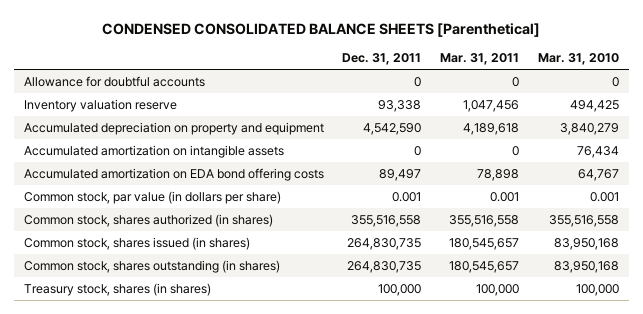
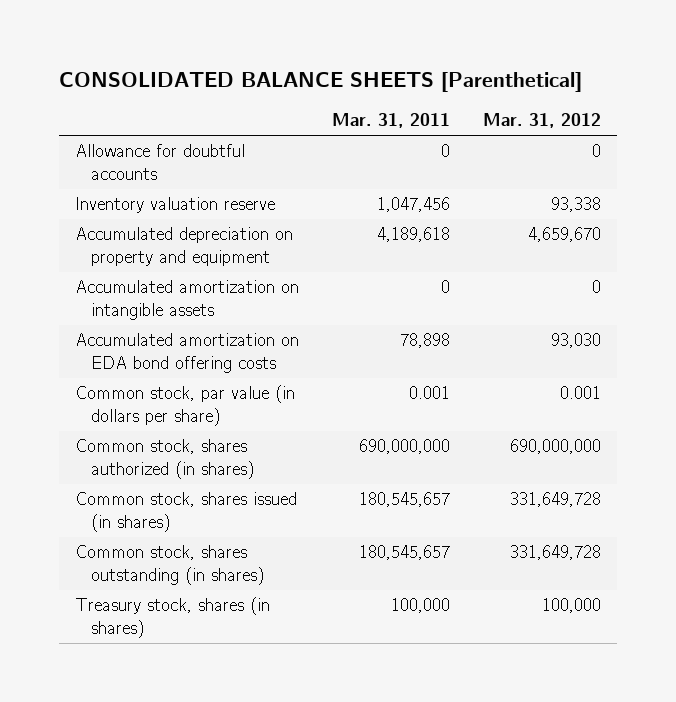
- CONDENSED CONSOLIDATED BALANCE SHEETS [Parenthetical]
+ CONSOLIDATED BALANCE SHEETS [Parenthetical]
- | Dec. 31, 2011 | Mar. 31, 2011 | Mar. 31, 2010
+ | Mar. 31, 2011 | Mar. 31, 2012
- Common stock, shares authorized (in shares) | 355,516,558 | 355,516,558 | 355,516,558
+ Common stock, shares authorized (in shares) | 690,000,000 | 690,000,000

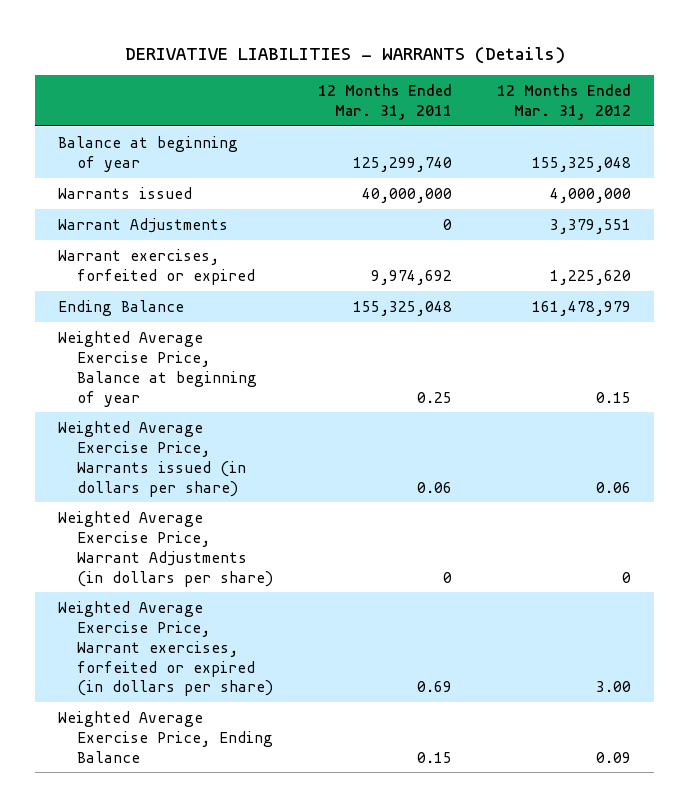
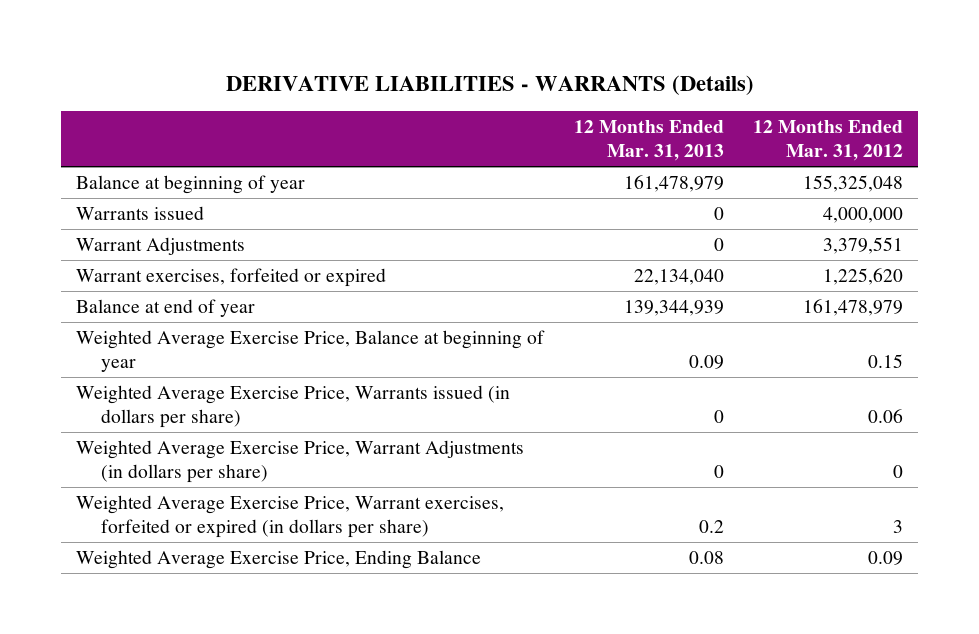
- | 12 Months Ended Mar. 31, 2011 | 12 Months Ended Mar. 31, 2012
+ | 12 Months Ended Mar. 31, 2013 | 12 Months Ended Mar. 31, 2012
- Ending Balance | 155,325,048 | 161,478,979
+ Balance at end of year | 139,344,939 | 161,478,979
- Weighted Average Exercise Price, Warrant exercises, forfeited or expired (in dollars per share) | 0.69 | 3.00
+ Weighted Average Exercise Price, Warrant exercises, forfeited or expired (in dollars per share) | 0.2 | 3

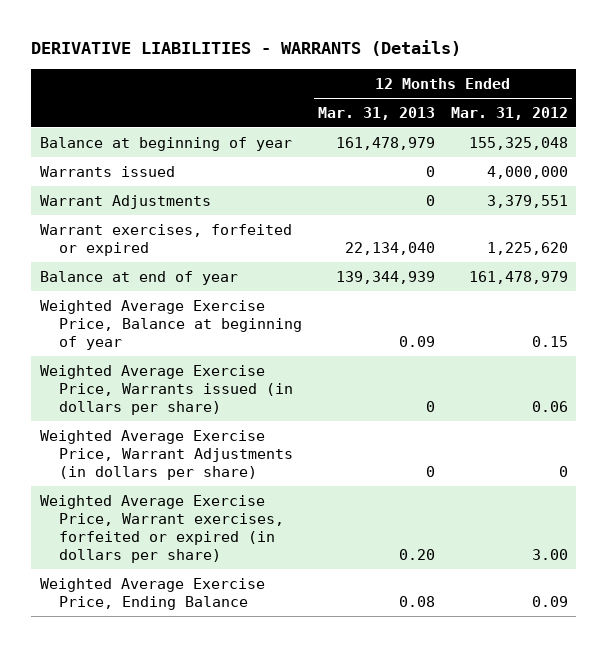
- Weighted Average Exercise Price, Warrant exercises, forfeited or expired (in dollars per share) | 0.2 | 3
+ Weighted Average Exercise Price, Warrant exercises, forfeited or expired (in dollars per share) | 0.20 | 3.00

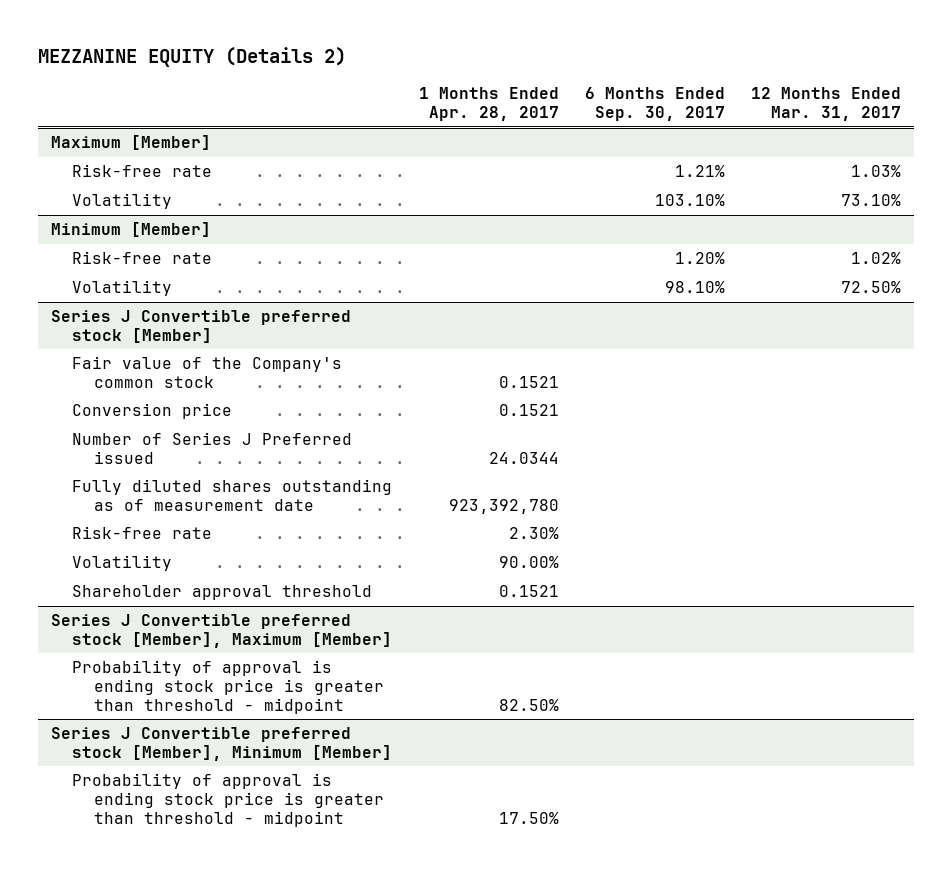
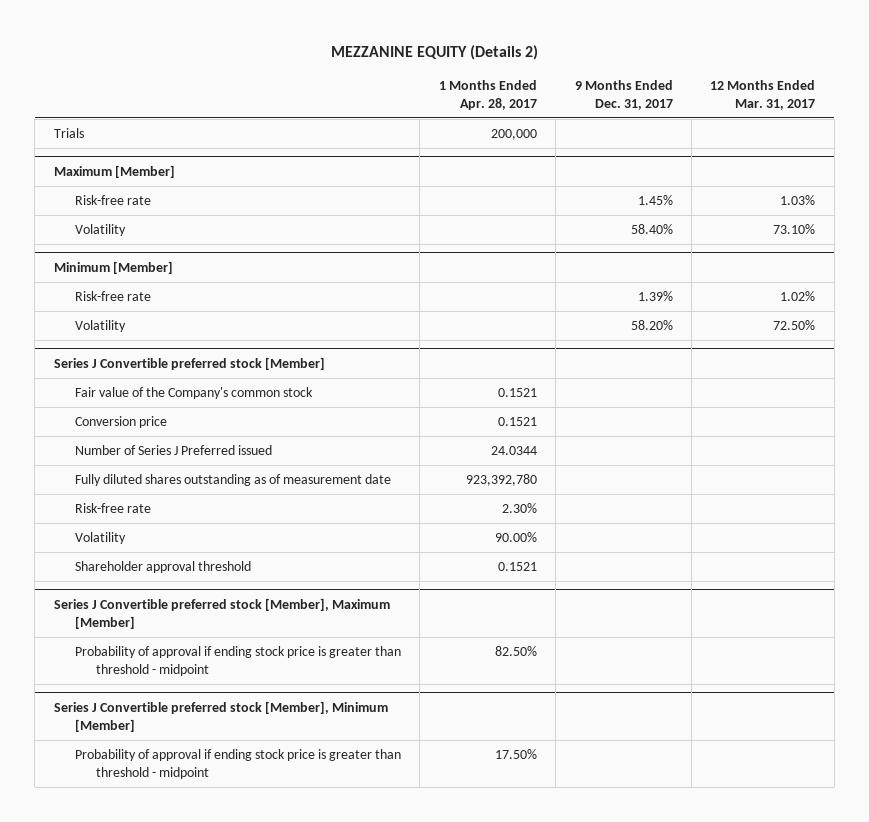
- | 1 Months Ended Apr. 28, 2017 | 6 Months Ended Sep. 30, 2017 | 12 Months Ended Mar. 31, 2017
+ | 1 Months Ended Apr. 28, 2017 | 9 Months Ended Dec. 31, 2017 | 12 Months Ended Mar. 31, 2017
+ Trials | 200,000 | |
@ Series J Convertible preferred stock [Member], Maximum [Member]
- Probability of approval is ending stock price is greater than threshold - midpoint | 82.50% | |
+ Probability of approval if ending stock price is greater than threshold - midpoint | 82.50% | |
@ Series J Convertible preferred stock [Member], Minimum [Member]
- Probability of approval is ending stock price is greater than threshold - midpoint | 17.50% | |
+ Probability of approval if ending stock price is greater than threshold - midpoint | 17.50% | |

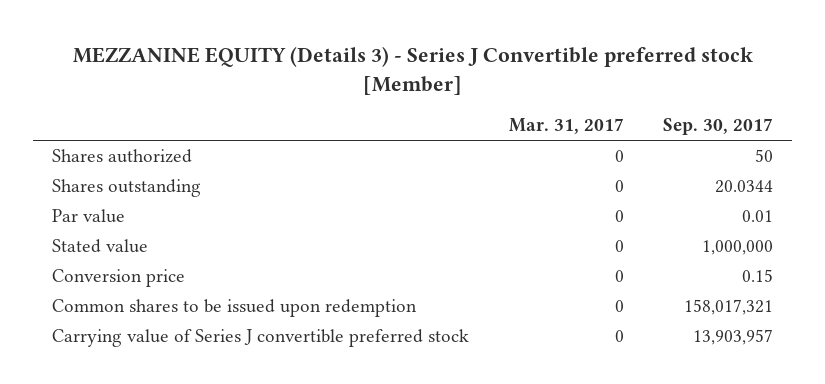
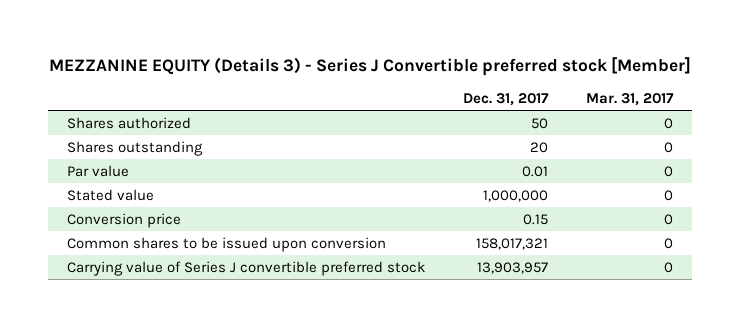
- | Mar. 31, 2017 | Sep. 30, 2017
+ | Dec. 31, 2017 | Mar. 31, 2017
- Common shares to be issued upon redemption | 0 | 158,017,321
+ Common shares to be issued upon conversion | 158,017,321 | 0

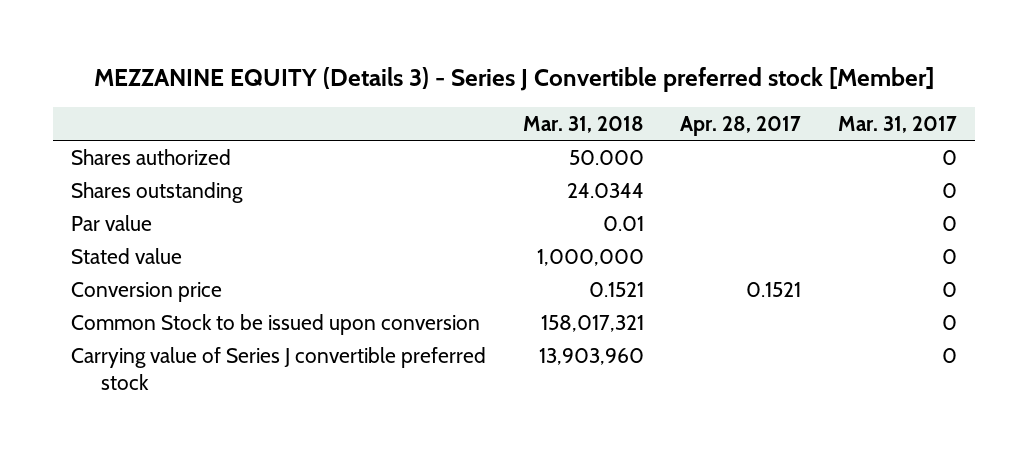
- | Dec. 31, 2017 | Mar. 31, 2017
+ | Mar. 31, 2018 | Apr. 28, 2017 | Mar. 31, 2017
- Common shares to be issued upon conversion | 158,017,321 | 0
+ Common Stock to be issued upon conversion | 158,017,321 | | 0

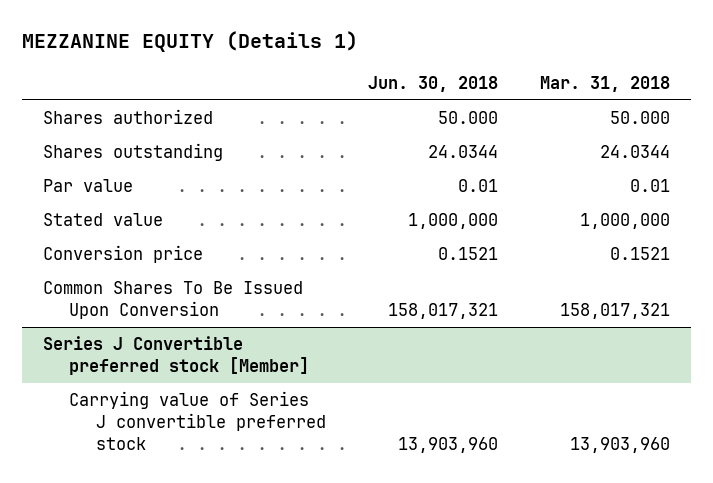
- MEZZANINE EQUITY (Details 3) - Series J Convertible preferred stock [Member]
+ MEZZANINE EQUITY (Details 1)
- | Mar. 31, 2018 | Apr. 28, 2017 | Mar. 31, 2017
+ | Jun. 30, 2018 | Mar. 31, 2018
- Common Stock to be issued upon conversion | 158,017,321 | | 0
+ Common Shares To Be Issued Upon Conversion | 158,017,321 | 158,017,321
+ Series J Convertible preferred stock [Member]

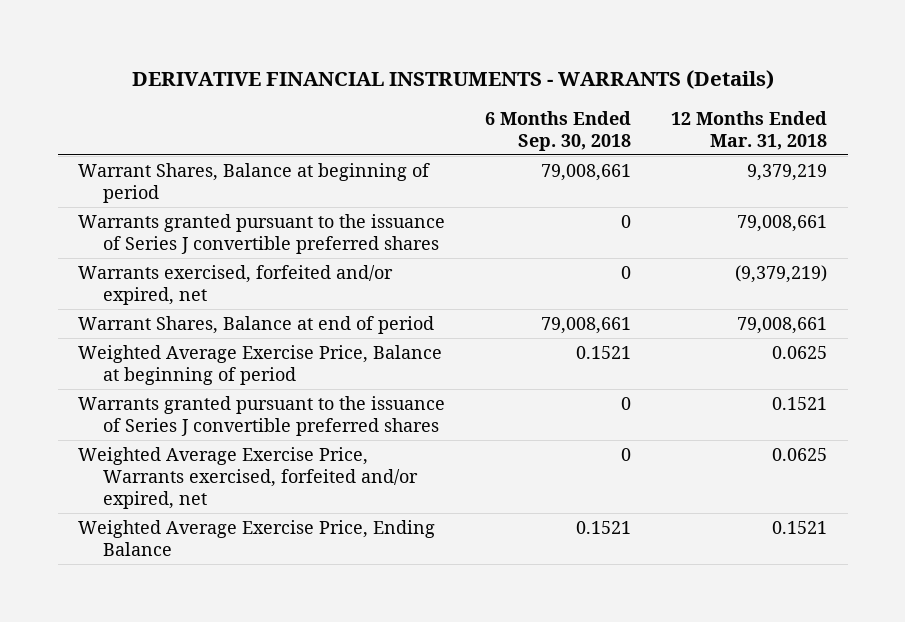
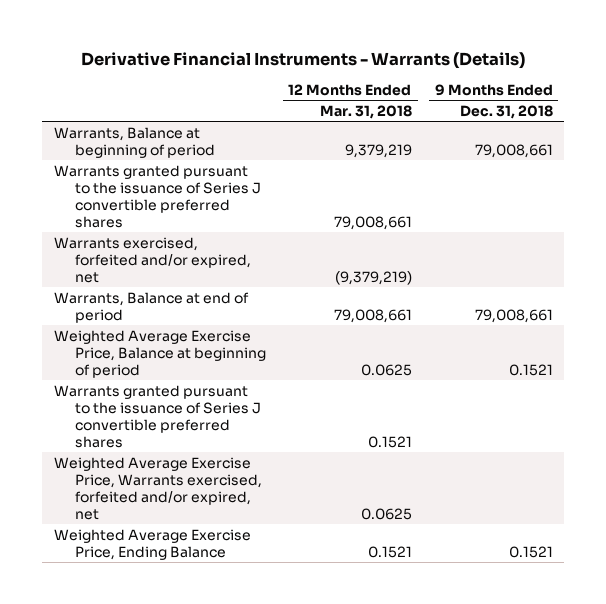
- DERIVATIVE FINANCIAL INSTRUMENTS - WARRANTS (Details)
+ Derivative Financial Instruments - Warrants (Details)
- | 6 Months Ended Sep. 30, 2018 | 12 Months Ended Mar. 31, 2018
+ | 12 Months Ended Mar. 31, 2018 | 9 Months Ended Dec. 31, 2018
- Warrant Shares, Balance at beginning of period | 79,008,661 | 9,379,219
+ Warrants, Balance at beginning of period | 9,379,219 | 79,008,661
- Warrant Shares, Balance at end of period | 79,008,661 | 79,008,661
+ Warrants, Balance at end of period | 79,008,661 | 79,008,661

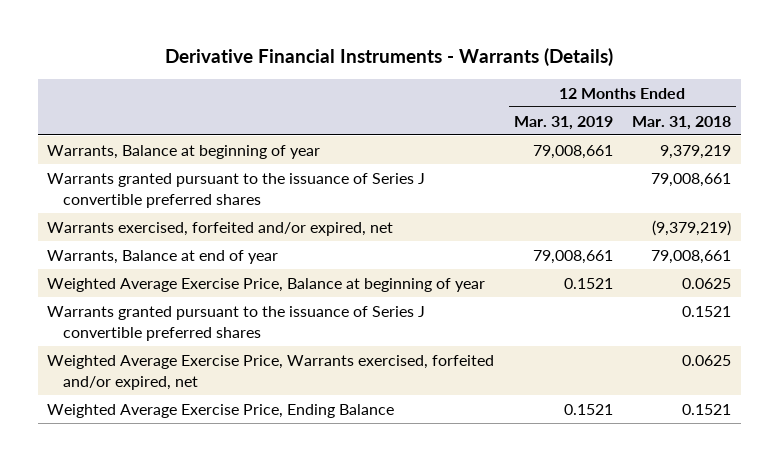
- | 12 Months Ended Mar. 31, 2018 | 9 Months Ended Dec. 31, 2018
+ | 12 Months Ended Mar. 31, 2019 | 12 Months Ended Mar. 31, 2018
- Warrants, Balance at beginning of period | 9,379,219 | 79,008,661
+ Warrants, Balance at beginning of year | 79,008,661 | 9,379,219
- Warrants, Balance at end of period | 79,008,661 | 79,008,661
- Weighted Average Exercise Price, Balance at beginning of period | 0.0625 | 0.1521
+ Warrants, Balance at end of year | 79,008,661 | 79,008,661
+ Weighted Average Exercise Price, Balance at beginning of year | 0.1521 | 0.0625

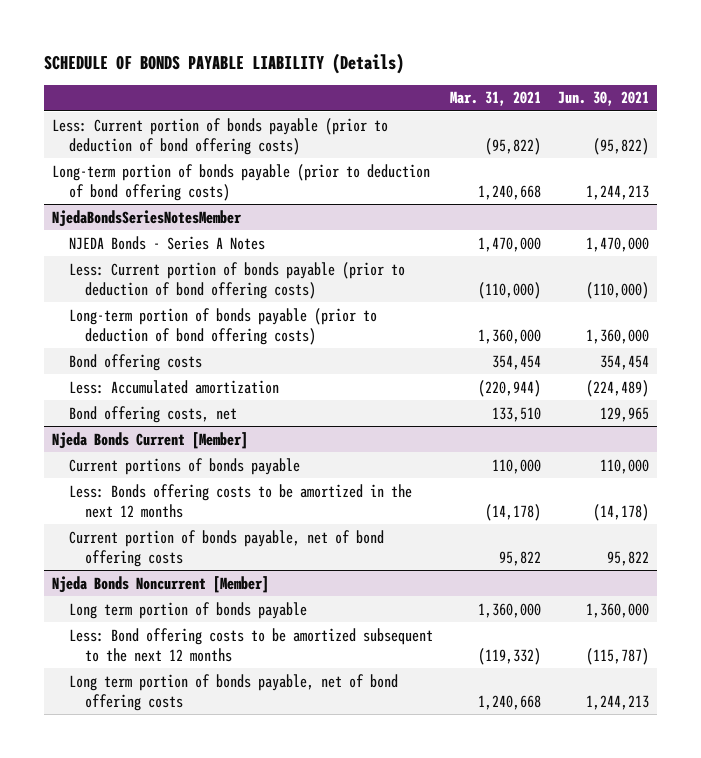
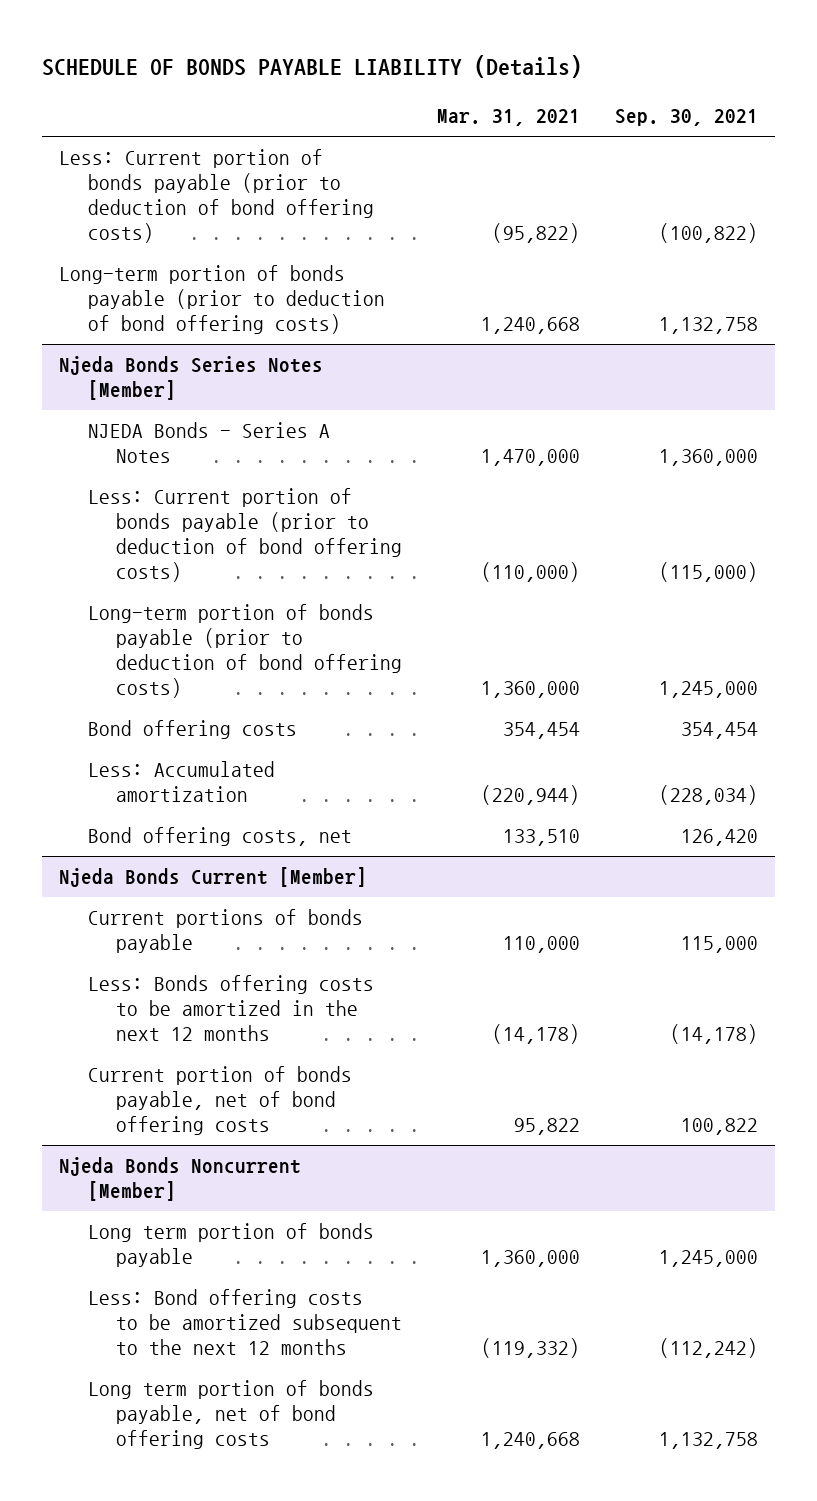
- | Mar. 31, 2021 | Jun. 30, 2021
+ | Mar. 31, 2021 | Sep. 30, 2021
- NjedaBondsSeriesNotesMember
+ Njeda Bonds Series Notes [Member]

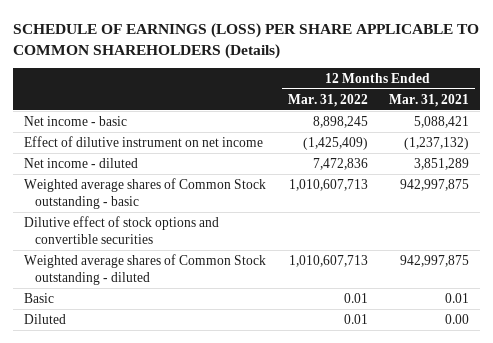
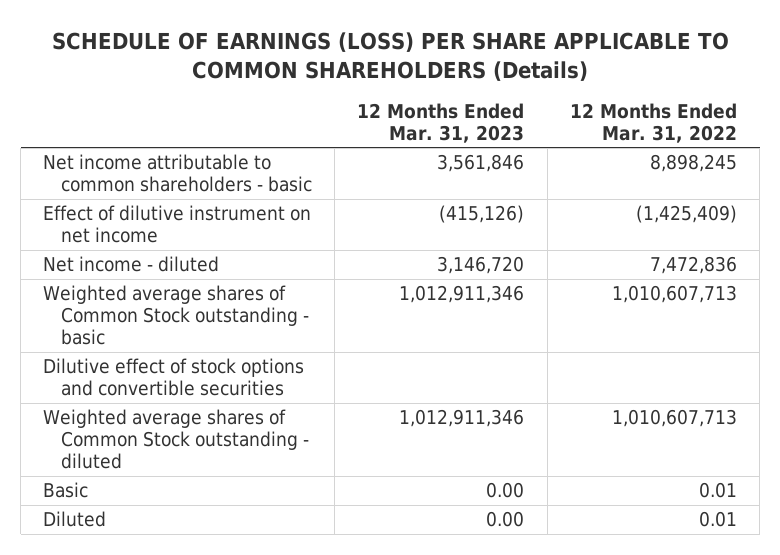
- | 12 Months Ended Mar. 31, 2022 | 12 Months Ended Mar. 31, 2021
+ | 12 Months Ended Mar. 31, 2023 | 12 Months Ended Mar. 31, 2022
- Net income - basic | 8,898,245 | 5,088,421
+ Net income attributable to common shareholders - basic | 3,561,846 | 8,898,245

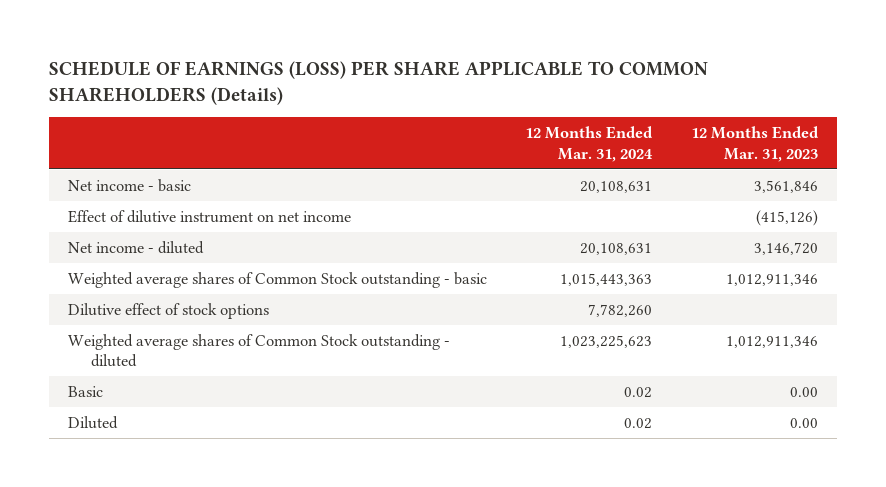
- | 12 Months Ended Mar. 31, 2023 | 12 Months Ended Mar. 31, 2022
+ | 12 Months Ended Mar. 31, 2024 | 12 Months Ended Mar. 31, 2023
- Net income attributable to common shareholders - basic | 3,561,846 | 8,898,245
+ Net income - basic | 20,108,631 | 3,561,846
- Dilutive effect of stock options and convertible securities
+ Dilutive effect of stock options | 7,782,260 |

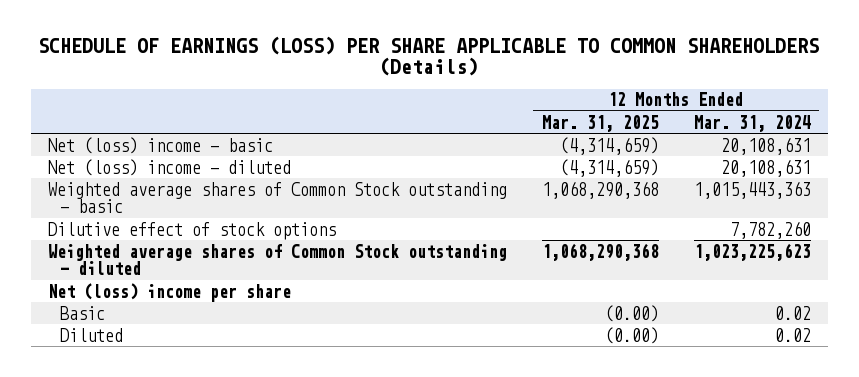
- | 12 Months Ended Mar. 31, 2024 | 12 Months Ended Mar. 31, 2023
+ | 12 Months Ended Mar. 31, 2025 | 12 Months Ended Mar. 31, 2024
- Net income - basic | 20,108,631 | 3,561,846
- Effect of dilutive instrument on net income | | (415,126)
- Net income - diluted | 20,108,631 | 3,146,720
+ Net (loss) income - basic | (4,314,659) | 20,108,631
+ Net (loss) income - diluted | (4,314,659) | 20,108,631
+ Net (loss) income per share

